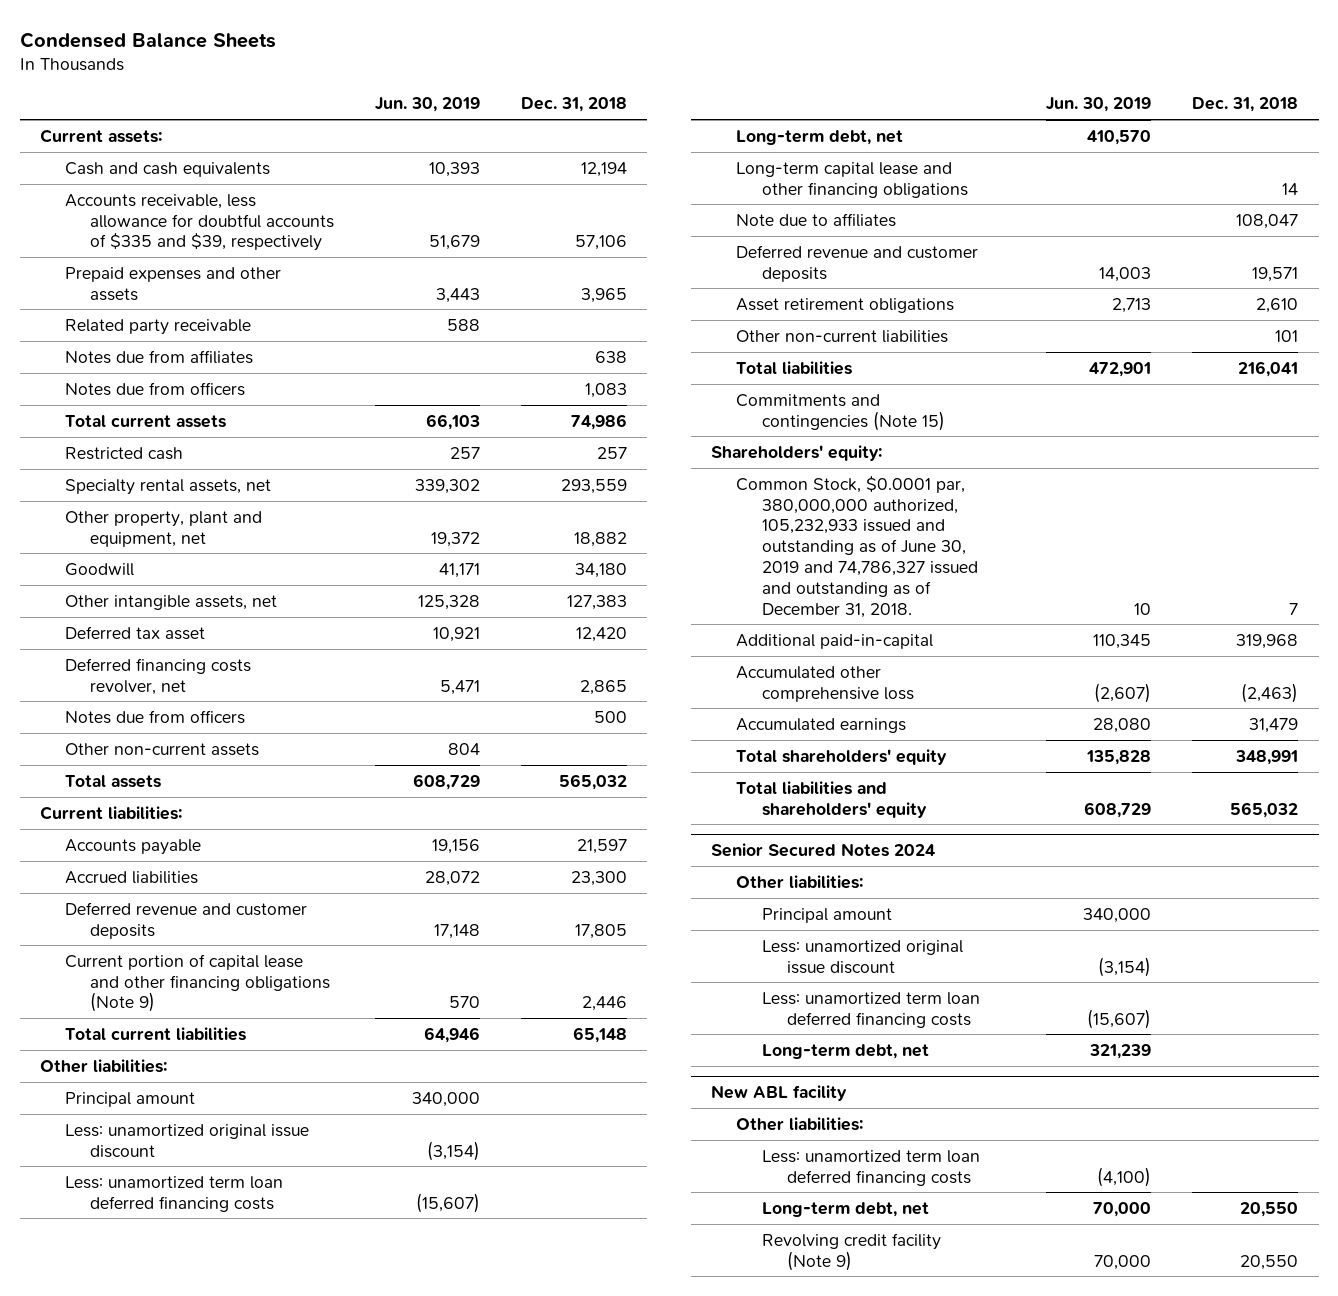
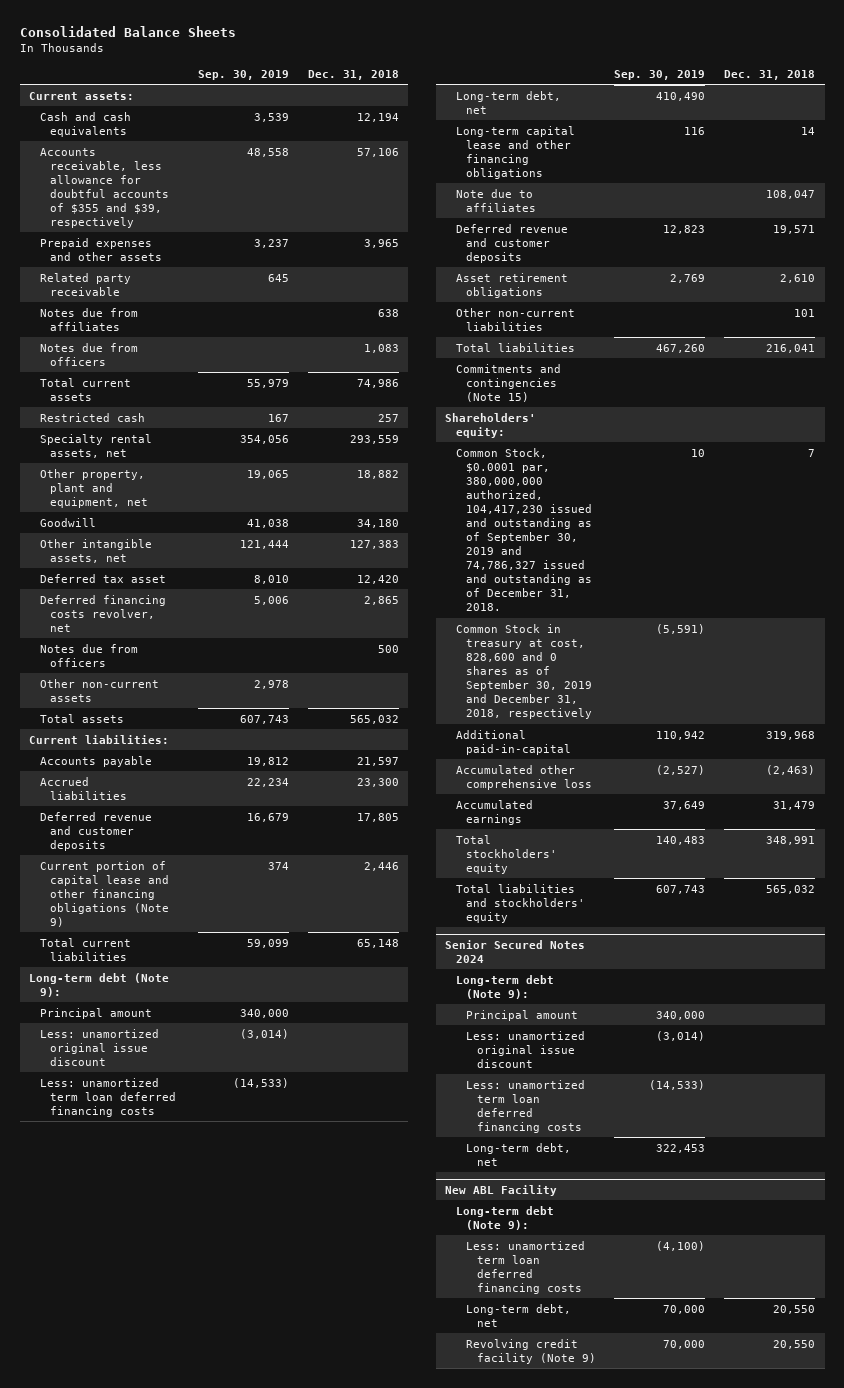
- Condensed Balance Sheets
+ Consolidated Balance Sheets
- | Jun. 30, 2019 | Dec. 31, 2018
+ | Sep. 30, 2019 | Dec. 31, 2018
- Accounts receivable, less allowance for doubtful accounts of $335 and $39, respectively | 51,679 | 57,106
+ Accounts receivable, less allowance for doubtful accounts of $355 and $39, respectively | 48,558 | 57,106
- Other liabilities:
+ Long-term debt (Note 9):
- Common Stock, $0.0001 par, 380,000,000 authorized, 105,232,933 issued and outstanding as of June 30, 2019 and 74,786,327 issued and outstanding as of December 31, 2018. | 10 | 7
+ Common Stock, $0.0001 par, 380,000,000 authorized, 104,417,230 issued and outstanding as of September 30, 2019 and 74,786,327 issued and outstanding as of December 31, 2018. | 10 | 7
+ Common Stock in treasury at cost, 828,600 and 0 shares as of September 30, 2019 and December 31, 2018, respectively | (5,591) |
- Total shareholders' equity | 135,828 | 348,991
- Total liabilities and shareholders' equity | 608,729 | 565,032
+ Total stockholders' equity | 140,483 | 348,991
+ Total liabilities and stockholders' equity | 607,743 | 565,032
@ Senior Secured Notes 2024
- Other liabilities:
+ Long-term debt (Note 9):
- New ABL facility
- Other liabilities:
+ New ABL Facility
+ Long-term debt (Note 9):

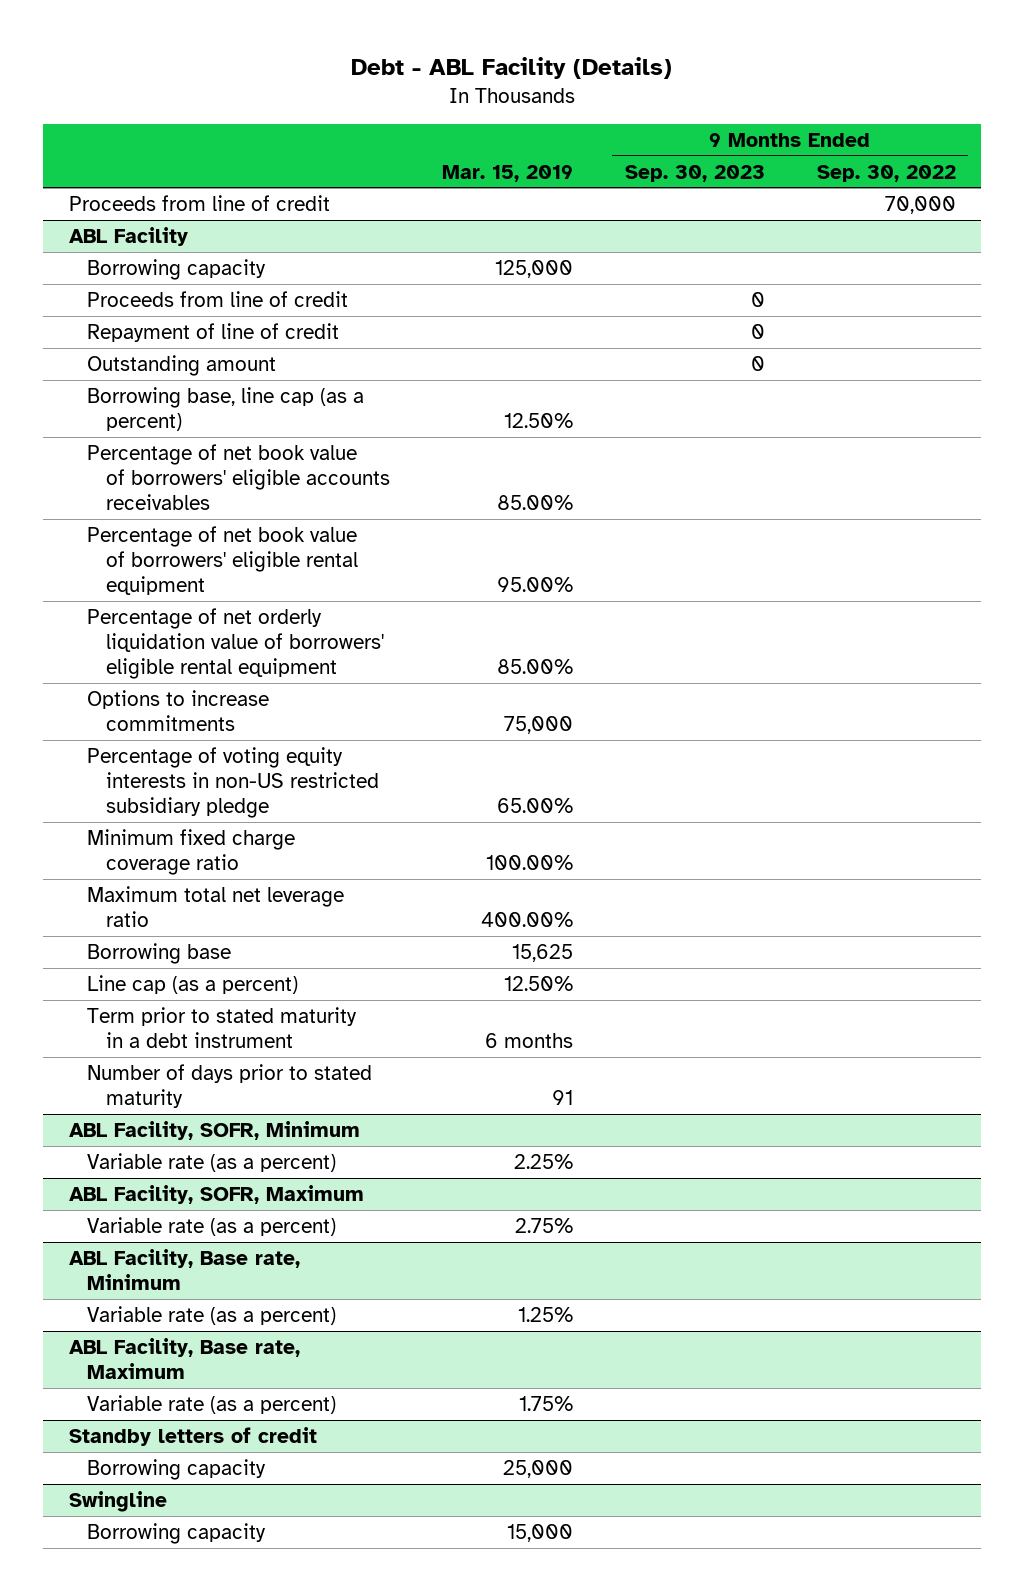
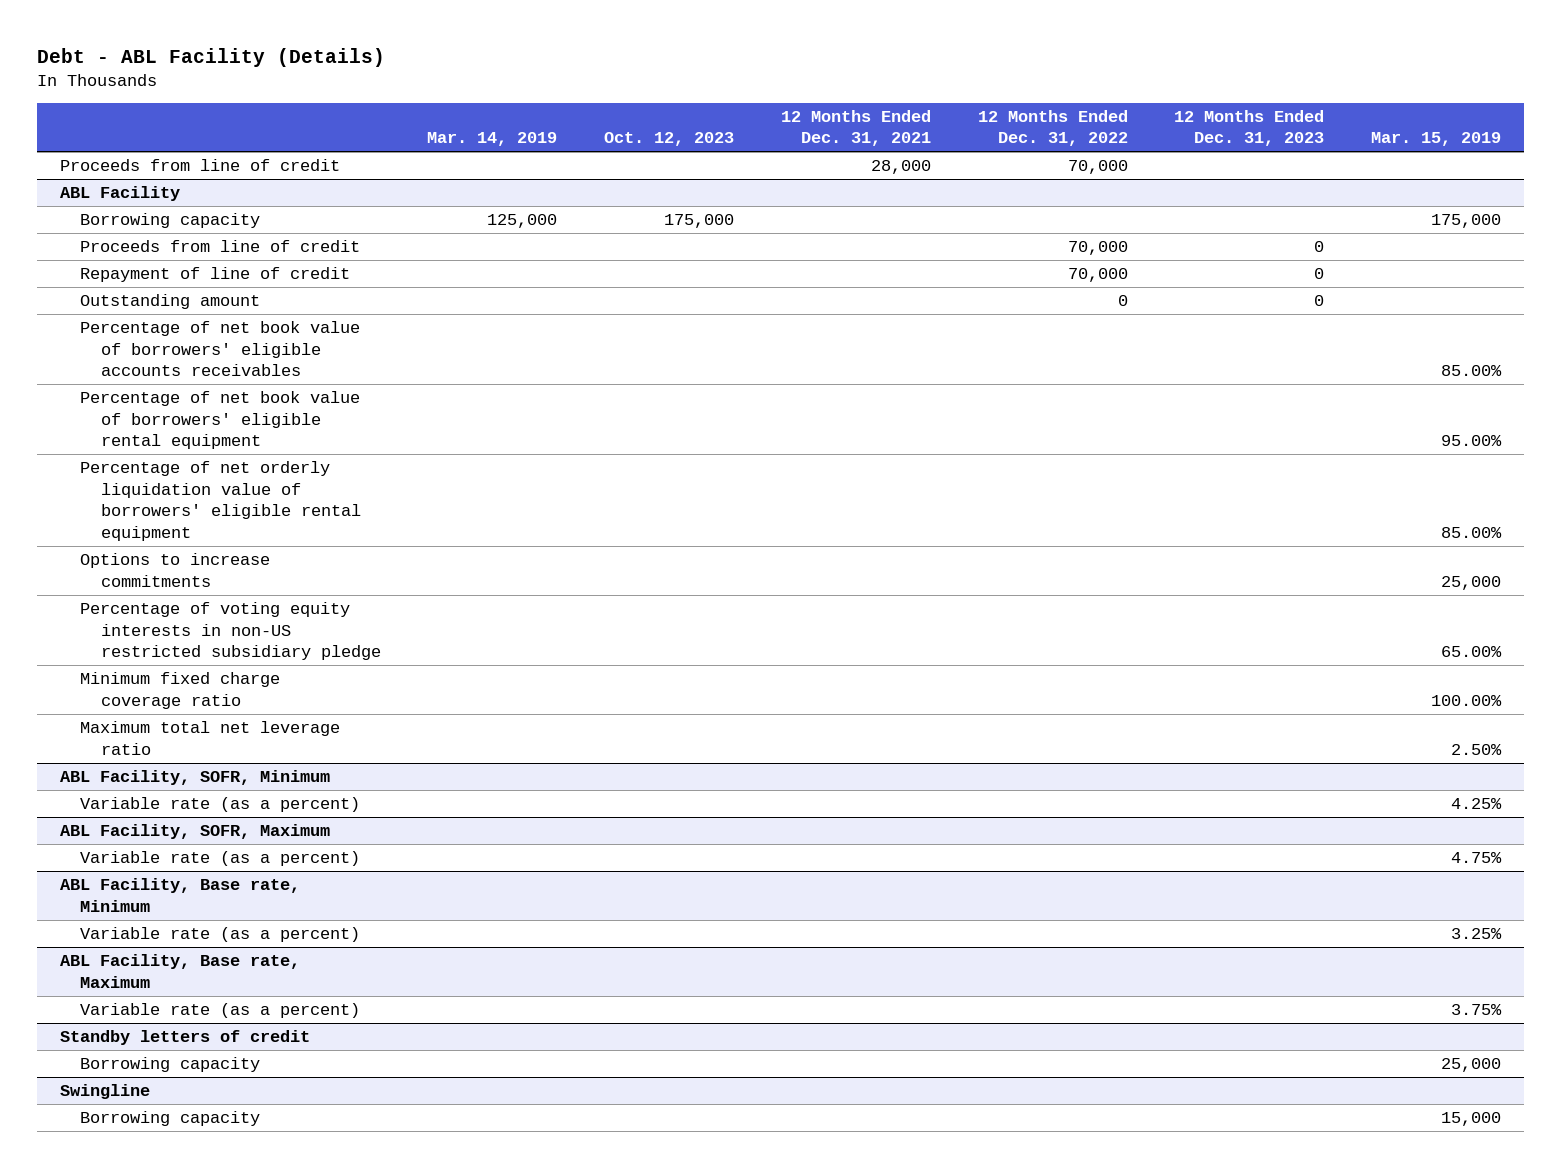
- | Mar. 15, 2019 | 9 Months Ended Sep. 30, 2023 | 9 Months Ended Sep. 30, 2022
+ | Mar. 14, 2019 | Oct. 12, 2023 | 12 Months Ended Dec. 31, 2021 | 12 Months Ended Dec. 31, 2022 | 12 Months Ended Dec. 31, 2023 | Mar. 15, 2019
@ ABL Facility
- Borrowing capacity | 125,000 | |
+ Borrowing capacity | 125,000 | 175,000 | | | | 175,000
- Borrowing base, line cap (as a percent) | 12.50% | |
- Options to increase commitments | 75,000 | |
+ Options to increase commitments | | | | | | 25,000
- Maximum total net leverage ratio | 400.00% | |
- Borrowing base | 15,625 | |
- Line cap (as a percent) | 12.50% | |
- Term prior to stated maturity in a debt instrument | 6 months | |
- Number of days prior to stated maturity | 91 | |
+ Maximum total net leverage ratio | | | | | | 2.50%
@ ABL Facility, SOFR, Minimum
- Variable rate (as a percent) | 2.25% | |
+ Variable rate (as a percent) | | | | | | 4.25%
@ ABL Facility, SOFR, Maximum
- Variable rate (as a percent) | 2.75% | |
+ Variable rate (as a percent) | | | | | | 4.75%
@ ABL Facility, Base rate, Minimum
- Variable rate (as a percent) | 1.25% | |
+ Variable rate (as a percent) | | | | | | 3.25%
@ ABL Facility, Base rate, Maximum
- Variable rate (as a percent) | 1.75% | |
+ Variable rate (as a percent) | | | | | | 3.75%

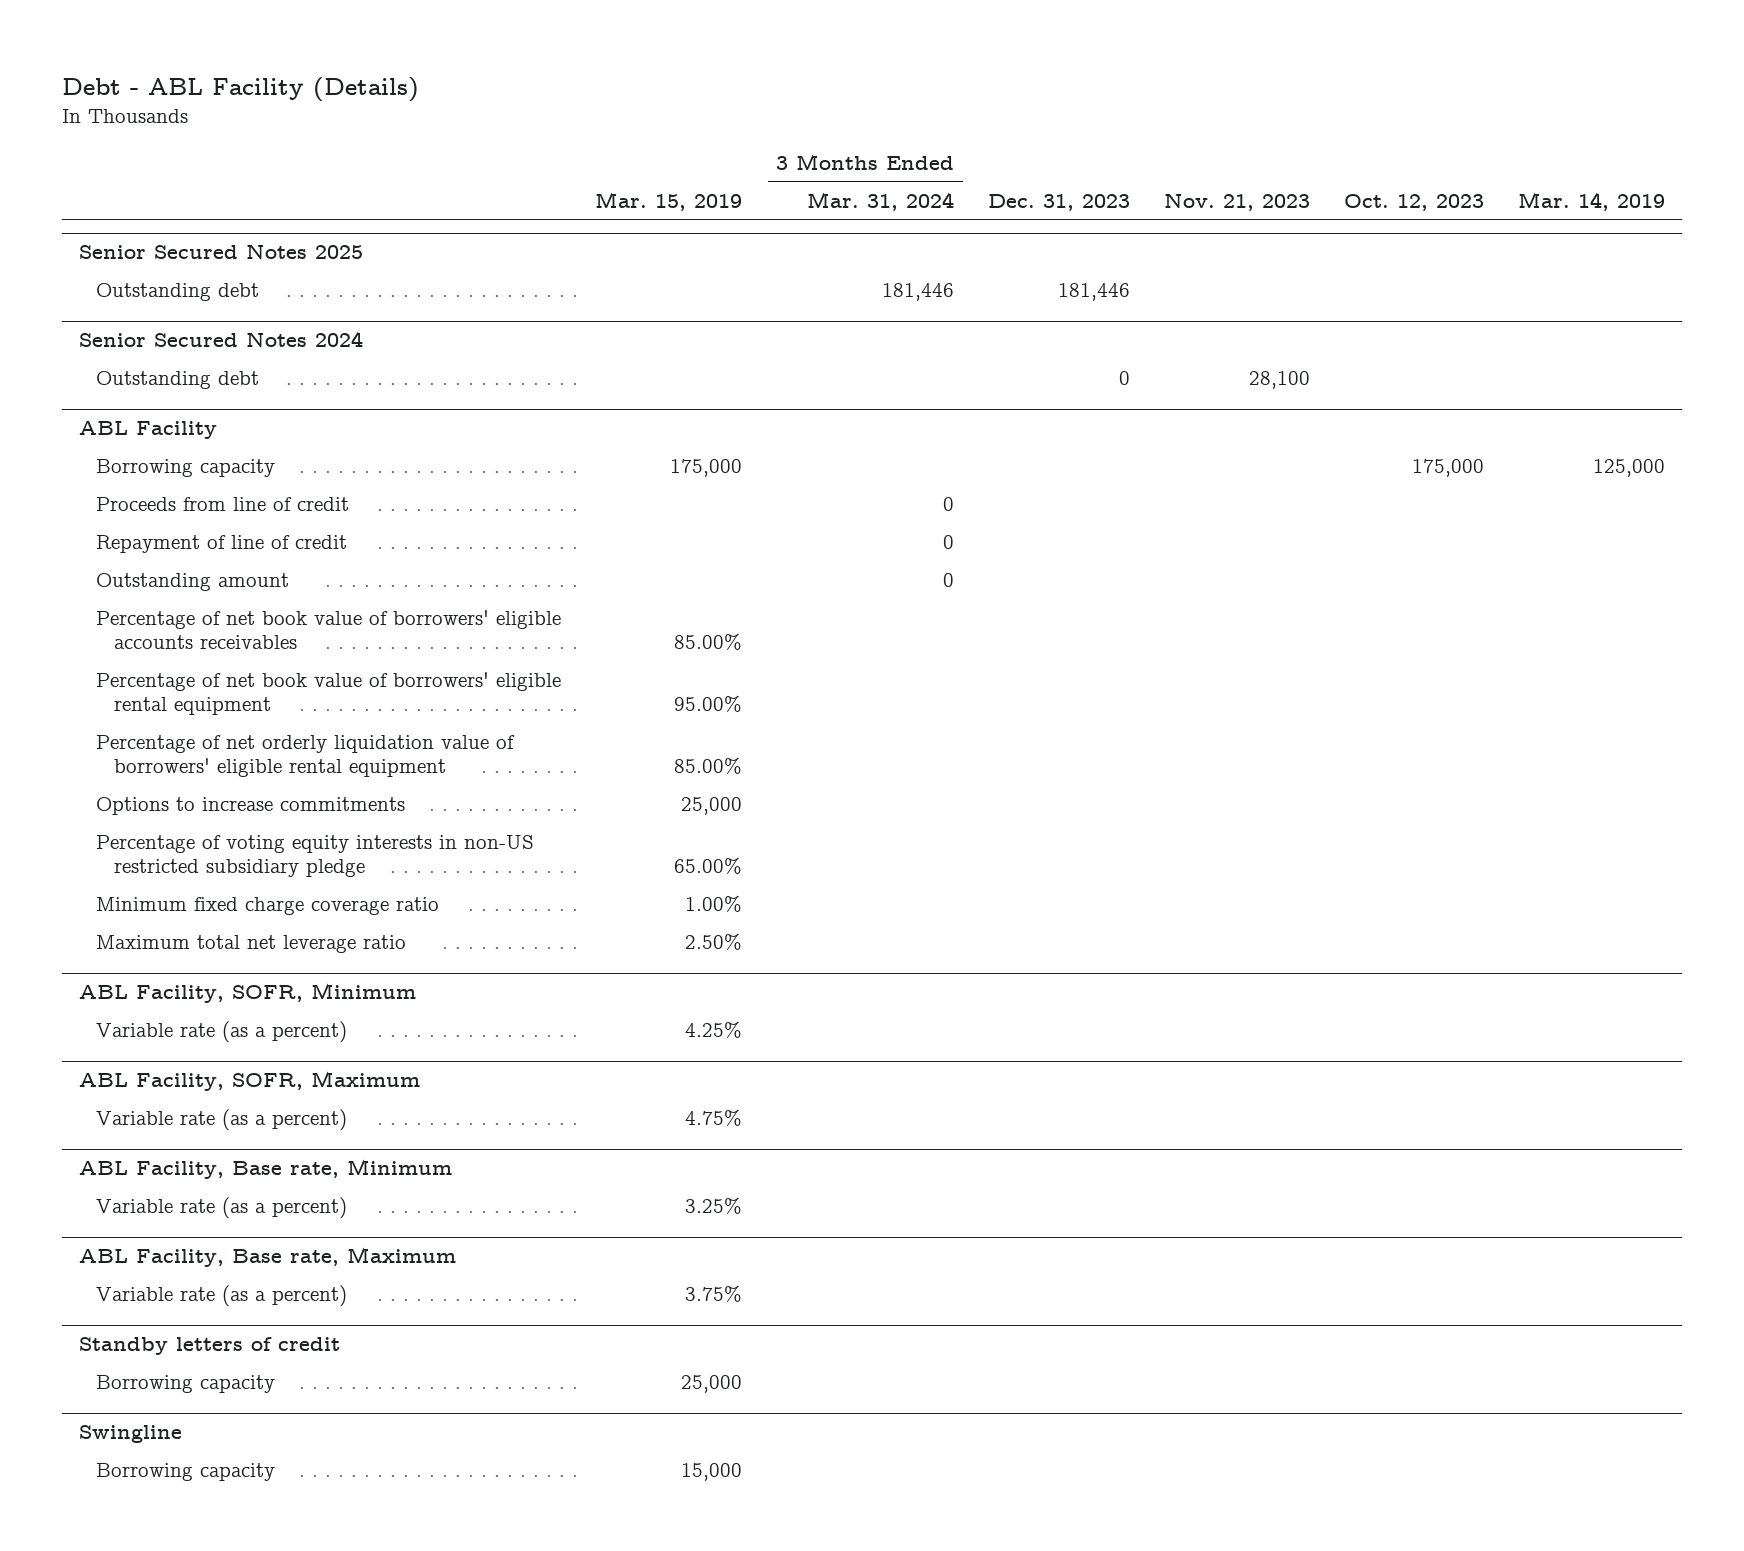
- | Mar. 14, 2019 | Oct. 12, 2023 | 12 Months Ended Dec. 31, 2021 | 12 Months Ended Dec. 31, 2022 | 12 Months Ended Dec. 31, 2023 | Mar. 15, 2019
+ | Mar. 15, 2019 | 3 Months Ended Mar. 31, 2024 | Dec. 31, 2023 | Nov. 21, 2023 | Oct. 12, 2023 | Mar. 14, 2019
- Proceeds from line of credit | | | 28,000 | 70,000 | |
+ Senior Secured Notes 2025
+ Outstanding debt | | 181,446 | 181,446 | | |
+ Senior Secured Notes 2024
+ Outstanding debt | | | 0 | 28,100 | |
@ ABL Facility
- Minimum fixed charge coverage ratio | | | | | | 100.00%
+ Minimum fixed charge coverage ratio | 1.00% | | | | |

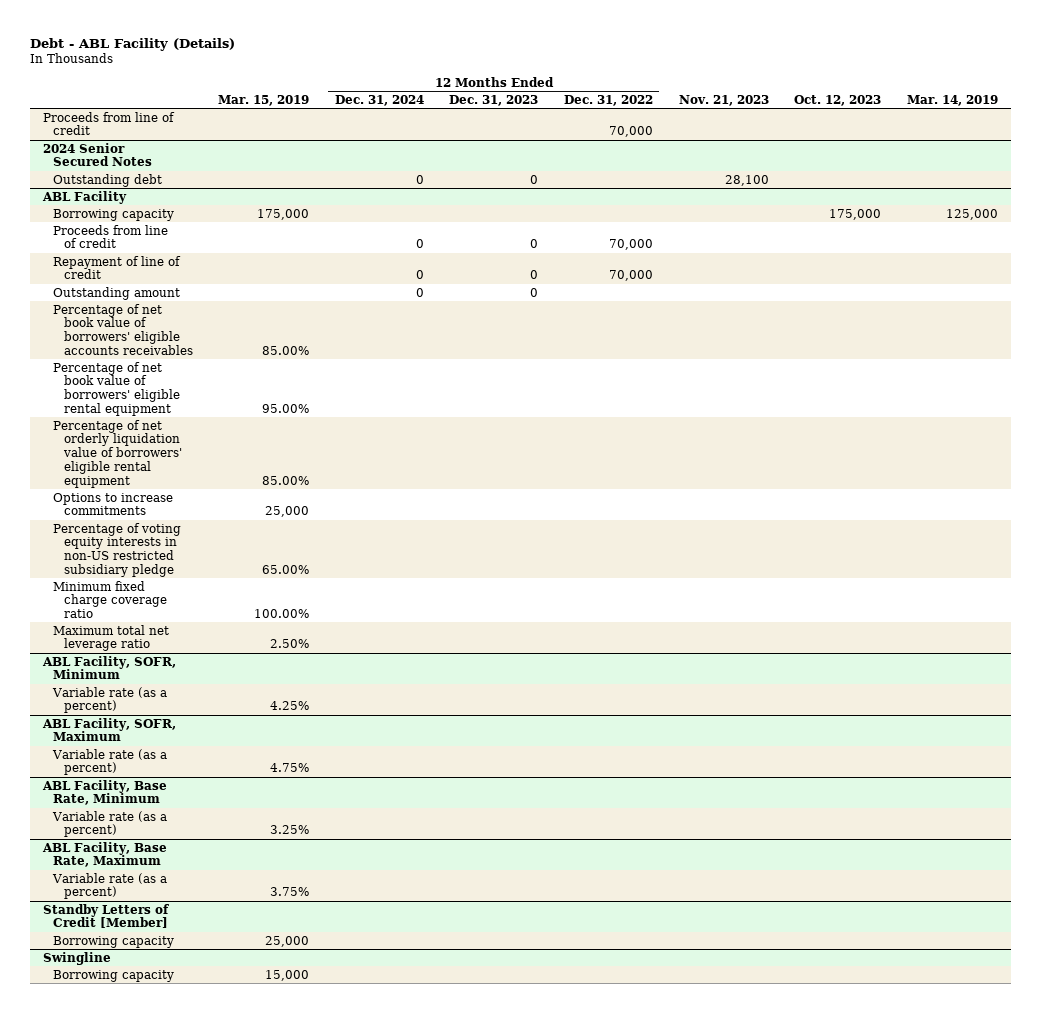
- | Mar. 15, 2019 | 3 Months Ended Mar. 31, 2024 | Dec. 31, 2023 | Nov. 21, 2023 | Oct. 12, 2023 | Mar. 14, 2019
+ | Mar. 15, 2019 | 12 Months Ended Dec. 31, 2024 | 12 Months Ended Dec. 31, 2023 | 12 Months Ended Dec. 31, 2022 | Nov. 21, 2023 | Oct. 12, 2023 | Mar. 14, 2019
- Senior Secured Notes 2025
- Outstanding debt | | 181,446 | 181,446 | | |
- Senior Secured Notes 2024
+ Proceeds from line of credit | | | | 70,000 | | |
+ 2024 Senior Secured Notes
@ ABL Facility
- Minimum fixed charge coverage ratio | 1.00% | | | | |
+ Minimum fixed charge coverage ratio | 100.00% | | | | | |
- ABL Facility, Base rate, Minimum
+ ABL Facility, Base Rate, Minimum
- ABL Facility, Base rate, Maximum
+ ABL Facility, Base Rate, Maximum
- Standby letters of credit
+ Standby Letters of Credit [Member]

